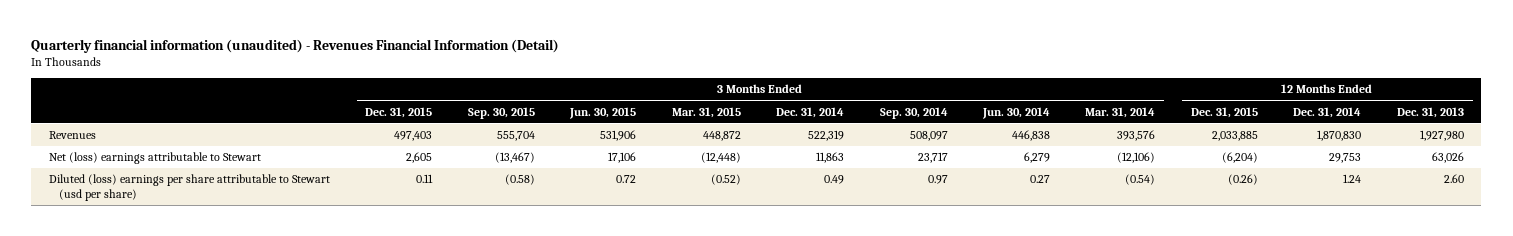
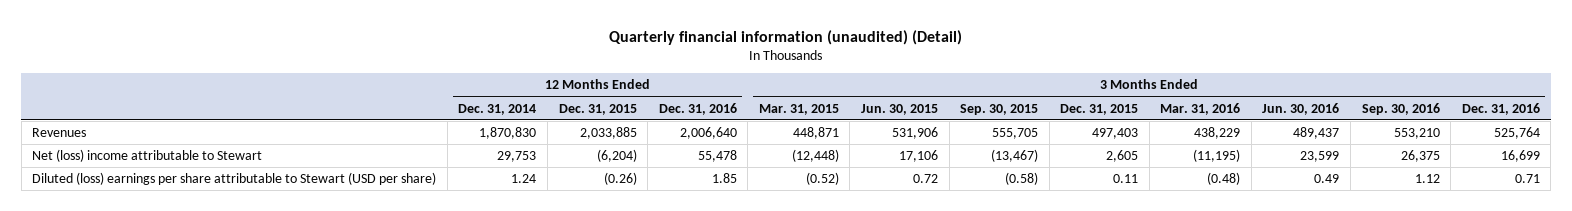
- Quarterly financial information (unaudited) - Revenues Financial Information (Detail)
+ Quarterly financial information (unaudited) (Detail)
- | 3 Months Ended Dec. 31, 2015 | 3 Months Ended Sep. 30, 2015 | 3 Months Ended Jun. 30, 2015 | 3 Months Ended Mar. 31, 2015 | 3 Months Ended Dec. 31, 2014 | 3 Months Ended Sep. 30, 2014 | 3 Months Ended Jun. 30, 2014 | 3 Months Ended Mar. 31, 2014 | 12 Months Ended Dec. 31, 2015 | 12 Months Ended Dec. 31, 2014 | 12 Months Ended Dec. 31, 2013
+ | 12 Months Ended Dec. 31, 2014 | 12 Months Ended Dec. 31, 2015 | 12 Months Ended Dec. 31, 2016 | 3 Months Ended Mar. 31, 2015 | 3 Months Ended Jun. 30, 2015 | 3 Months Ended Sep. 30, 2015 | 3 Months Ended Dec. 31, 2015 | 3 Months Ended Mar. 31, 2016 | 3 Months Ended Jun. 30, 2016 | 3 Months Ended Sep. 30, 2016 | 3 Months Ended Dec. 31, 2016
- Revenues | 497,403 | 555,704 | 531,906 | 448,872 | 522,319 | 508,097 | 446,838 | 393,576 | 2,033,885 | 1,870,830 | 1,927,980
- Net (loss) earnings attributable to Stewart | 2,605 | (13,467) | 17,106 | (12,448) | 11,863 | 23,717 | 6,279 | (12,106) | (6,204) | 29,753 | 63,026
- Diluted (loss) earnings per share attributable to Stewart (usd per share) | 0.11 | (0.58) | 0.72 | (0.52) | 0.49 | 0.97 | 0.27 | (0.54) | (0.26) | 1.24 | 2.60
+ Revenues | 1,870,830 | 2,033,885 | 2,006,640 | 448,871 | 531,906 | 555,705 | 497,403 | 438,229 | 489,437 | 553,210 | 525,764
+ Net (loss) income attributable to Stewart | 29,753 | (6,204) | 55,478 | (12,448) | 17,106 | (13,467) | 2,605 | (11,195) | 23,599 | 26,375 | 16,699
+ Diluted (loss) earnings per share attributable to Stewart (USD per share) | 1.24 | (0.26) | 1.85 | (0.52) | 0.72 | (0.58) | 0.11 | (0.48) | 0.49 | 1.12 | 0.71

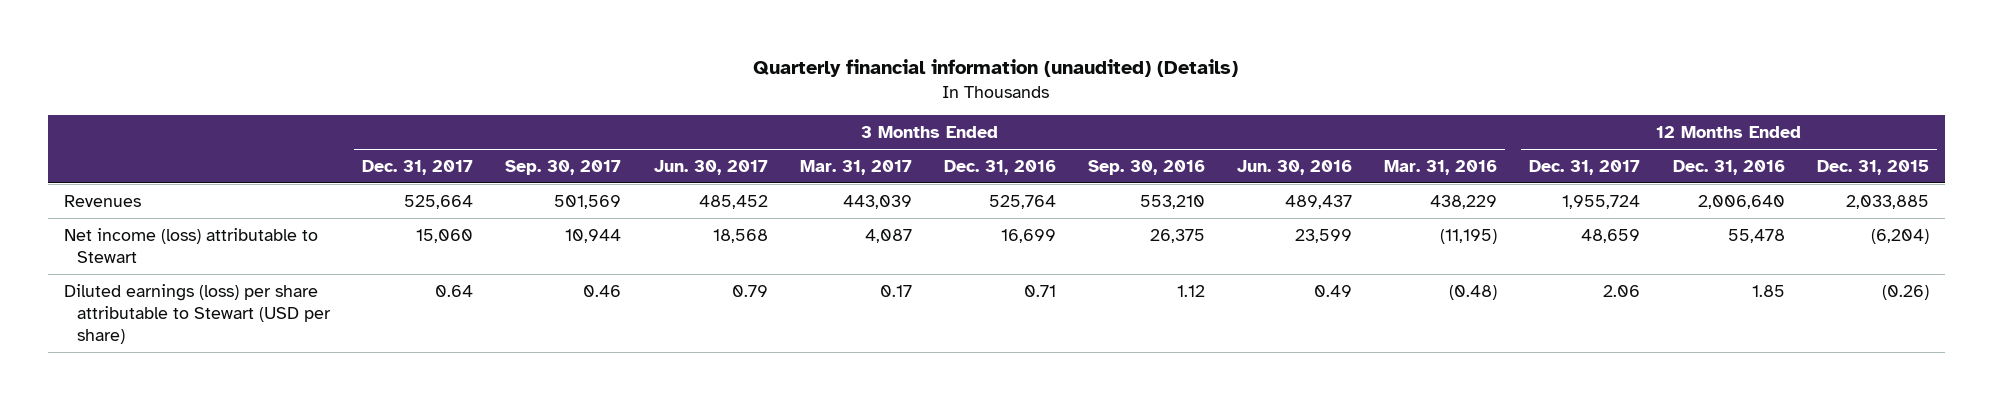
- Quarterly financial information (unaudited) (Detail)
+ Quarterly financial information (unaudited) (Details)
- | 12 Months Ended Dec. 31, 2014 | 12 Months Ended Dec. 31, 2015 | 12 Months Ended Dec. 31, 2016 | 3 Months Ended Mar. 31, 2015 | 3 Months Ended Jun. 30, 2015 | 3 Months Ended Sep. 30, 2015 | 3 Months Ended Dec. 31, 2015 | 3 Months Ended Mar. 31, 2016 | 3 Months Ended Jun. 30, 2016 | 3 Months Ended Sep. 30, 2016 | 3 Months Ended Dec. 31, 2016
+ | 3 Months Ended Dec. 31, 2017 | 3 Months Ended Sep. 30, 2017 | 3 Months Ended Jun. 30, 2017 | 3 Months Ended Mar. 31, 2017 | 3 Months Ended Dec. 31, 2016 | 3 Months Ended Sep. 30, 2016 | 3 Months Ended Jun. 30, 2016 | 3 Months Ended Mar. 31, 2016 | 12 Months Ended Dec. 31, 2017 | 12 Months Ended Dec. 31, 2016 | 12 Months Ended Dec. 31, 2015
- Net (loss) income attributable to Stewart | 29,753 | (6,204) | 55,478 | (12,448) | 17,106 | (13,467) | 2,605 | (11,195) | 23,599 | 26,375 | 16,699
- Diluted (loss) earnings per share attributable to Stewart (USD per share) | 1.24 | (0.26) | 1.85 | (0.52) | 0.72 | (0.58) | 0.11 | (0.48) | 0.49 | 1.12 | 0.71
+ Net income (loss) attributable to Stewart | 15,060 | 10,944 | 18,568 | 4,087 | 16,699 | 26,375 | 23,599 | (11,195) | 48,659 | 55,478 | (6,204)
+ Diluted earnings (loss) per share attributable to Stewart (USD per share) | 0.64 | 0.46 | 0.79 | 0.17 | 0.71 | 1.12 | 0.49 | (0.48) | 2.06 | 1.85 | (0.26)

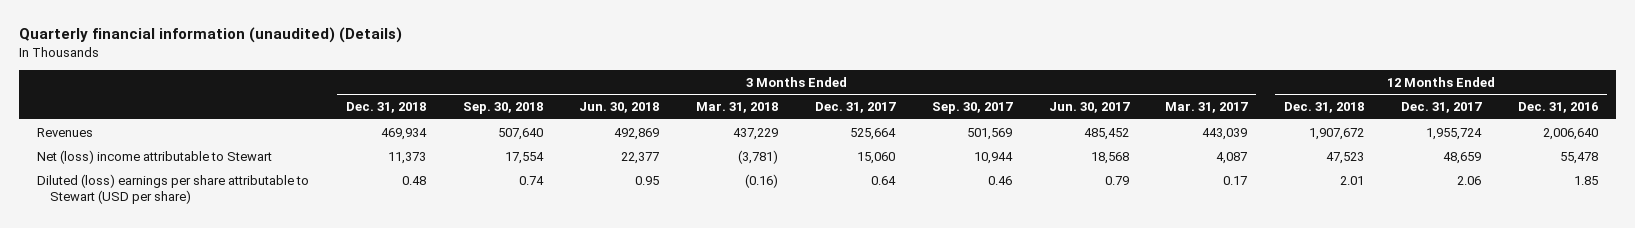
- | 3 Months Ended Dec. 31, 2017 | 3 Months Ended Sep. 30, 2017 | 3 Months Ended Jun. 30, 2017 | 3 Months Ended Mar. 31, 2017 | 3 Months Ended Dec. 31, 2016 | 3 Months Ended Sep. 30, 2016 | 3 Months Ended Jun. 30, 2016 | 3 Months Ended Mar. 31, 2016 | 12 Months Ended Dec. 31, 2017 | 12 Months Ended Dec. 31, 2016 | 12 Months Ended Dec. 31, 2015
+ | 3 Months Ended Dec. 31, 2018 | 3 Months Ended Sep. 30, 2018 | 3 Months Ended Jun. 30, 2018 | 3 Months Ended Mar. 31, 2018 | 3 Months Ended Dec. 31, 2017 | 3 Months Ended Sep. 30, 2017 | 3 Months Ended Jun. 30, 2017 | 3 Months Ended Mar. 31, 2017 | 12 Months Ended Dec. 31, 2018 | 12 Months Ended Dec. 31, 2017 | 12 Months Ended Dec. 31, 2016
- Net income (loss) attributable to Stewart | 15,060 | 10,944 | 18,568 | 4,087 | 16,699 | 26,375 | 23,599 | (11,195) | 48,659 | 55,478 | (6,204)
- Diluted earnings (loss) per share attributable to Stewart (USD per share) | 0.64 | 0.46 | 0.79 | 0.17 | 0.71 | 1.12 | 0.49 | (0.48) | 2.06 | 1.85 | (0.26)
+ Net (loss) income attributable to Stewart | 11,373 | 17,554 | 22,377 | (3,781) | 15,060 | 10,944 | 18,568 | 4,087 | 47,523 | 48,659 | 55,478
+ Diluted (loss) earnings per share attributable to Stewart (USD per share) | 0.48 | 0.74 | 0.95 | (0.16) | 0.64 | 0.46 | 0.79 | 0.17 | 2.01 | 2.06 | 1.85

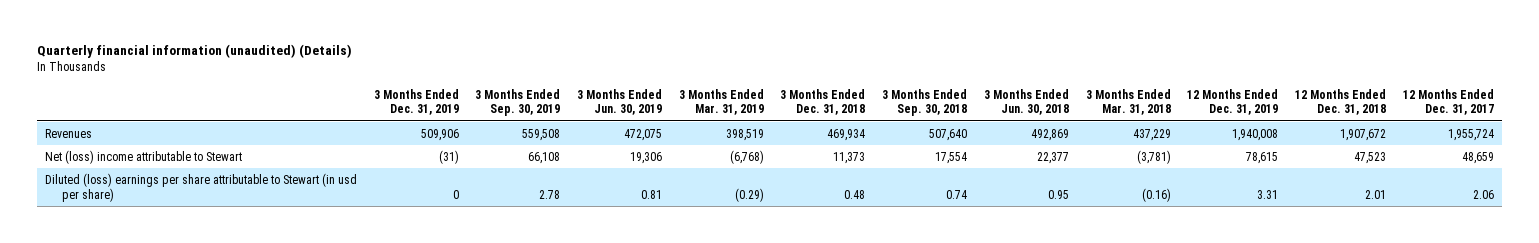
- | 3 Months Ended Dec. 31, 2018 | 3 Months Ended Sep. 30, 2018 | 3 Months Ended Jun. 30, 2018 | 3 Months Ended Mar. 31, 2018 | 3 Months Ended Dec. 31, 2017 | 3 Months Ended Sep. 30, 2017 | 3 Months Ended Jun. 30, 2017 | 3 Months Ended Mar. 31, 2017 | 12 Months Ended Dec. 31, 2018 | 12 Months Ended Dec. 31, 2017 | 12 Months Ended Dec. 31, 2016
+ | 3 Months Ended Dec. 31, 2019 | 3 Months Ended Sep. 30, 2019 | 3 Months Ended Jun. 30, 2019 | 3 Months Ended Mar. 31, 2019 | 3 Months Ended Dec. 31, 2018 | 3 Months Ended Sep. 30, 2018 | 3 Months Ended Jun. 30, 2018 | 3 Months Ended Mar. 31, 2018 | 12 Months Ended Dec. 31, 2019 | 12 Months Ended Dec. 31, 2018 | 12 Months Ended Dec. 31, 2017
- Diluted (loss) earnings per share attributable to Stewart (USD per share) | 0.48 | 0.74 | 0.95 | (0.16) | 0.64 | 0.46 | 0.79 | 0.17 | 2.01 | 2.06 | 1.85
+ Diluted (loss) earnings per share attributable to Stewart (in usd per share) | 0 | 2.78 | 0.81 | (0.29) | 0.48 | 0.74 | 0.95 | (0.16) | 3.31 | 2.01 | 2.06

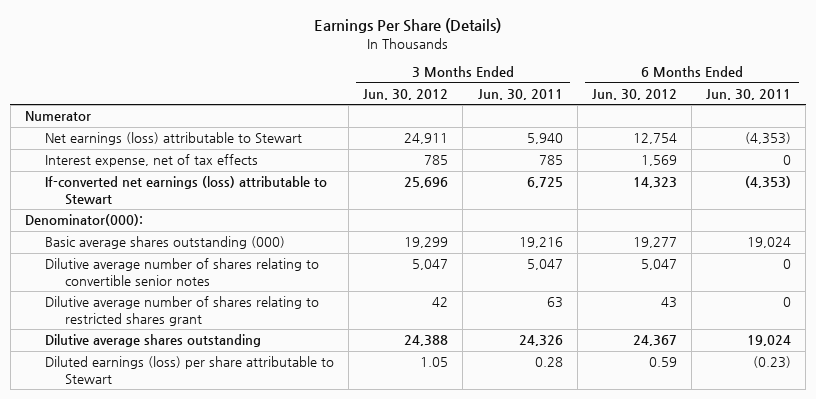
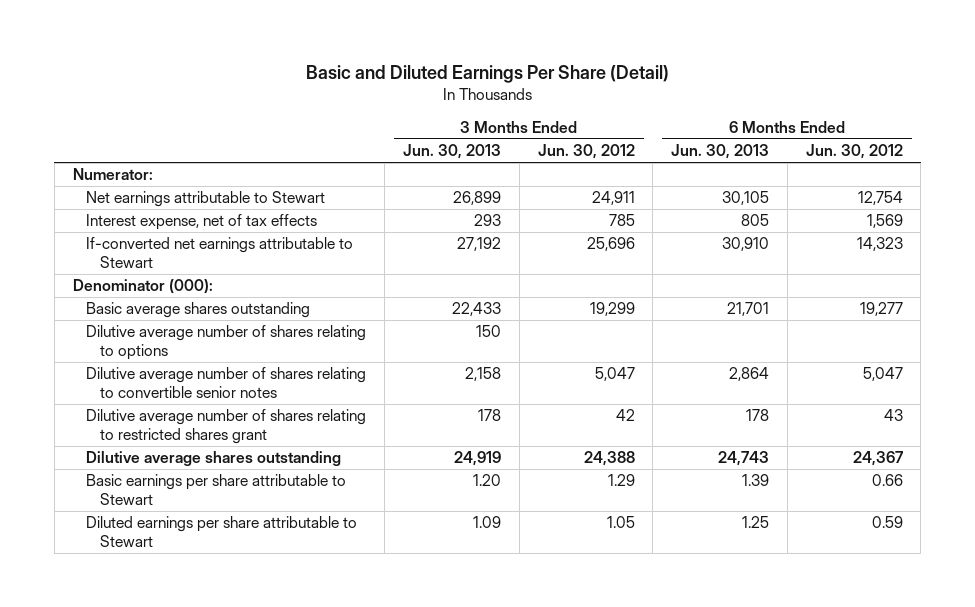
- Earnings Per Share (Details)
+ Basic and Diluted Earnings Per Share (Detail)
- | 3 Months Ended Jun. 30, 2012 | 3 Months Ended Jun. 30, 2011 | 6 Months Ended Jun. 30, 2012 | 6 Months Ended Jun. 30, 2011
+ | 3 Months Ended Jun. 30, 2013 | 3 Months Ended Jun. 30, 2012 | 6 Months Ended Jun. 30, 2013 | 6 Months Ended Jun. 30, 2012
- Numerator
- Net earnings (loss) attributable to Stewart | 24,911 | 5,940 | 12,754 | (4,353)
+ Numerator:
+ Net earnings attributable to Stewart | 26,899 | 24,911 | 30,105 | 12,754
- If-converted net earnings (loss) attributable to Stewart | 25,696 | 6,725 | 14,323 | (4,353)
- Denominator(000):
- Basic average shares outstanding (000) | 19,299 | 19,216 | 19,277 | 19,024
+ If-converted net earnings attributable to Stewart | 27,192 | 25,696 | 30,910 | 14,323
+ Denominator (000):
+ Basic average shares outstanding | 22,433 | 19,299 | 21,701 | 19,277
+ Dilutive average number of shares relating to options | 150 | | |
- Diluted earnings (loss) per share attributable to Stewart | 1.05 | 0.28 | 0.59 | (0.23)
+ Basic earnings per share attributable to Stewart | 1.20 | 1.29 | 1.39 | 0.66
+ Diluted earnings per share attributable to Stewart | 1.09 | 1.05 | 1.25 | 0.59

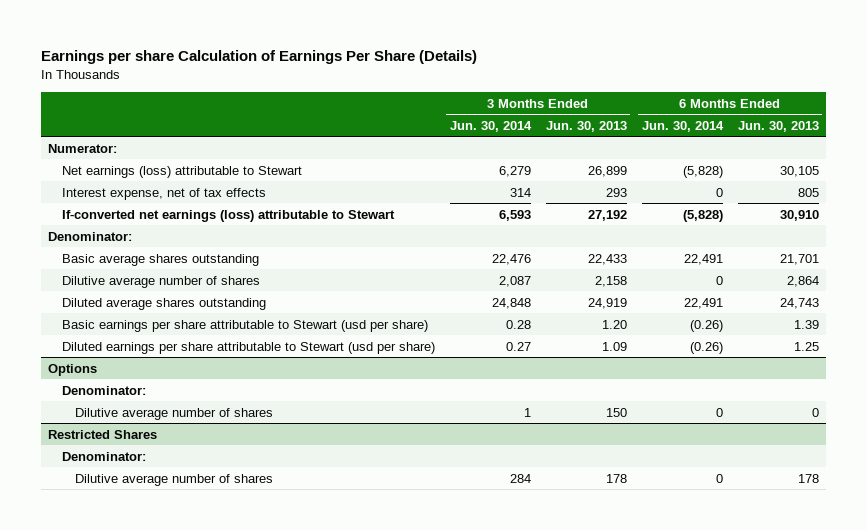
- Basic and Diluted Earnings Per Share (Detail)
+ Earnings per share Calculation of Earnings Per Share (Details)
- | 3 Months Ended Jun. 30, 2013 | 3 Months Ended Jun. 30, 2012 | 6 Months Ended Jun. 30, 2013 | 6 Months Ended Jun. 30, 2012
+ | 3 Months Ended Jun. 30, 2014 | 3 Months Ended Jun. 30, 2013 | 6 Months Ended Jun. 30, 2014 | 6 Months Ended Jun. 30, 2013
- Net earnings attributable to Stewart | 26,899 | 24,911 | 30,105 | 12,754
+ Net earnings (loss) attributable to Stewart | 6,279 | 26,899 | (5,828) | 30,105
- If-converted net earnings attributable to Stewart | 27,192 | 25,696 | 30,910 | 14,323
- Denominator (000):
+ If-converted net earnings (loss) attributable to Stewart | 6,593 | 27,192 | (5,828) | 30,910
+ Denominator:
- Dilutive average number of shares relating to options | 150 | | |
- Dilutive average number of shares relating to convertible senior notes | 2,158 | 5,047 | 2,864 | 5,047
- Dilutive average number of shares relating to restricted shares grant | 178 | 42 | 178 | 43
- Dilutive average shares outstanding | 24,919 | 24,388 | 24,743 | 24,367
- Basic earnings per share attributable to Stewart | 1.20 | 1.29 | 1.39 | 0.66
- Diluted earnings per share attributable to Stewart | 1.09 | 1.05 | 1.25 | 0.59
+ Dilutive average number of shares | 2,087 | 2,158 | 0 | 2,864
+ Diluted average shares outstanding | 24,848 | 24,919 | 22,491 | 24,743
+ Basic earnings per share attributable to Stewart (usd per share) | 0.28 | 1.20 | (0.26) | 1.39
+ Diluted earnings per share attributable to Stewart (usd per share) | 0.27 | 1.09 | (0.26) | 1.25
+ Options
+ Denominator:
+ Dilutive average number of shares | 1 | 150 | 0 | 0
+ Restricted Shares
+ Denominator:
+ Dilutive average number of shares | 284 | 178 | 0 | 178

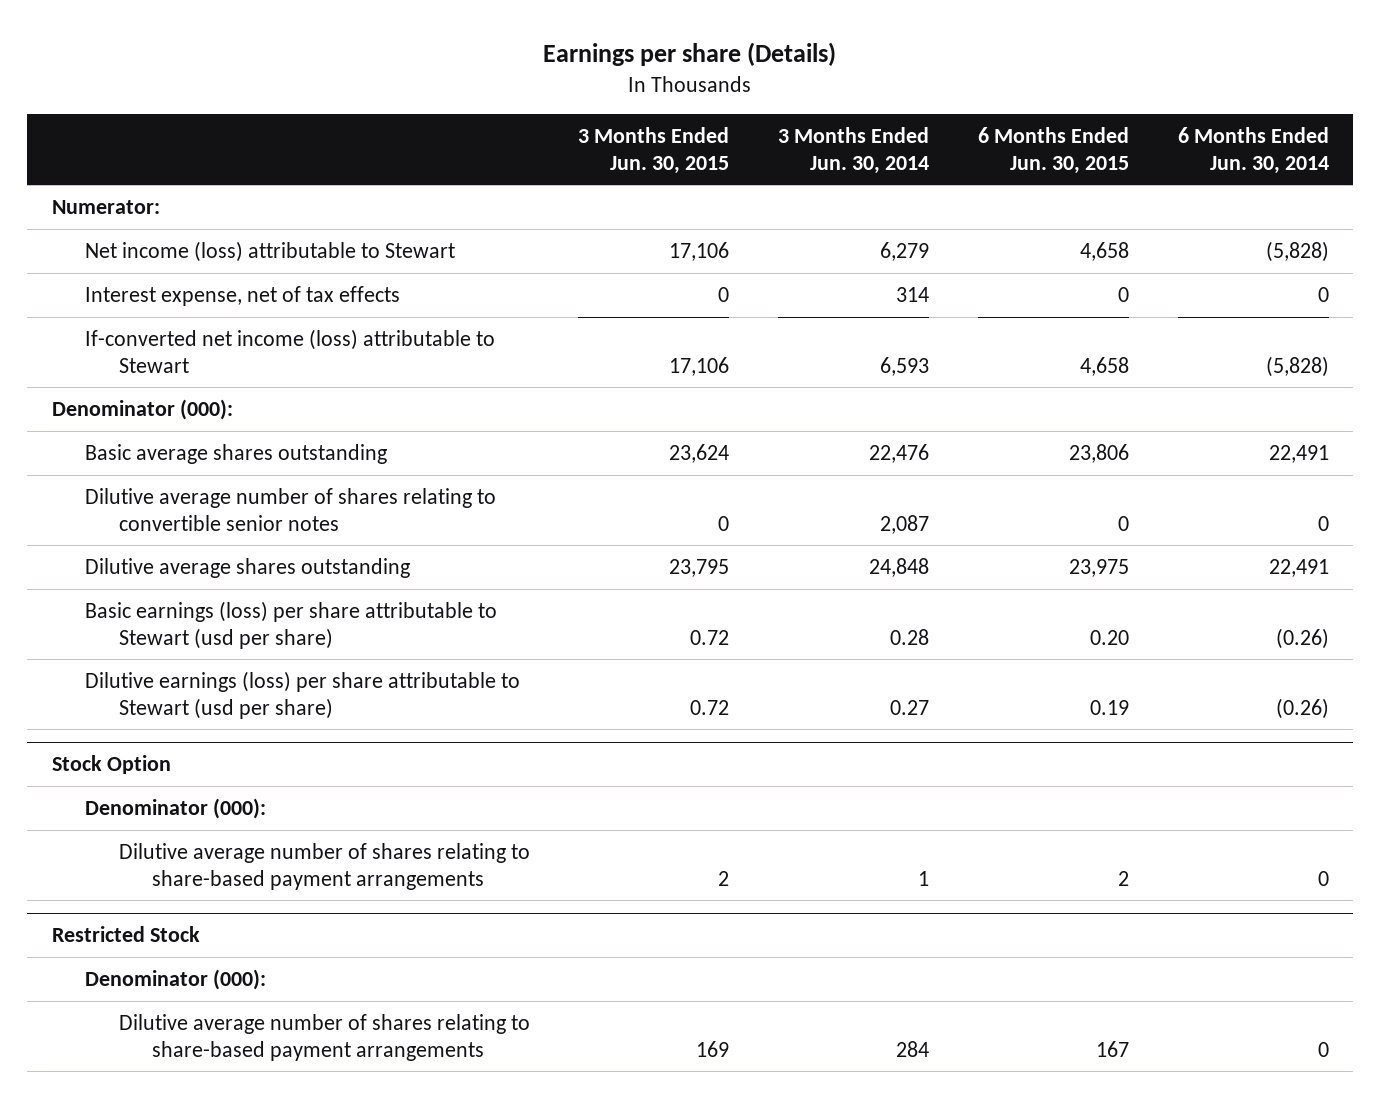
- Earnings per share Calculation of Earnings Per Share (Details)
+ Earnings per share (Details)
- | 3 Months Ended Jun. 30, 2014 | 3 Months Ended Jun. 30, 2013 | 6 Months Ended Jun. 30, 2014 | 6 Months Ended Jun. 30, 2013
+ | 3 Months Ended Jun. 30, 2015 | 3 Months Ended Jun. 30, 2014 | 6 Months Ended Jun. 30, 2015 | 6 Months Ended Jun. 30, 2014
- Net earnings (loss) attributable to Stewart | 6,279 | 26,899 | (5,828) | 30,105
+ Net income (loss) attributable to Stewart | 17,106 | 6,279 | 4,658 | (5,828)
- If-converted net earnings (loss) attributable to Stewart | 6,593 | 27,192 | (5,828) | 30,910
- Denominator:
+ If-converted net income (loss) attributable to Stewart | 17,106 | 6,593 | 4,658 | (5,828)
+ Denominator (000):
- Dilutive average number of shares | 2,087 | 2,158 | 0 | 2,864
- Diluted average shares outstanding | 24,848 | 24,919 | 22,491 | 24,743
- Basic earnings per share attributable to Stewart (usd per share) | 0.28 | 1.20 | (0.26) | 1.39
- Diluted earnings per share attributable to Stewart (usd per share) | 0.27 | 1.09 | (0.26) | 1.25
- Options
- Denominator:
- Dilutive average number of shares | 1 | 150 | 0 | 0
- Restricted Shares
- Denominator:
- Dilutive average number of shares | 284 | 178 | 0 | 178
+ Dilutive average number of shares relating to convertible senior notes | 0 | 2,087 | 0 | 0
+ Dilutive average shares outstanding | 23,795 | 24,848 | 23,975 | 22,491
+ Basic earnings (loss) per share attributable to Stewart (usd per share) | 0.72 | 0.28 | 0.20 | (0.26)
+ Dilutive earnings (loss) per share attributable to Stewart (usd per share) | 0.72 | 0.27 | 0.19 | (0.26)
+ Stock Option
+ Denominator (000):
+ Dilutive average number of shares relating to share-based payment arrangements | 2 | 1 | 2 | 0
+ Restricted Stock
+ Denominator (000):
+ Dilutive average number of shares relating to share-based payment arrangements | 169 | 284 | 167 | 0

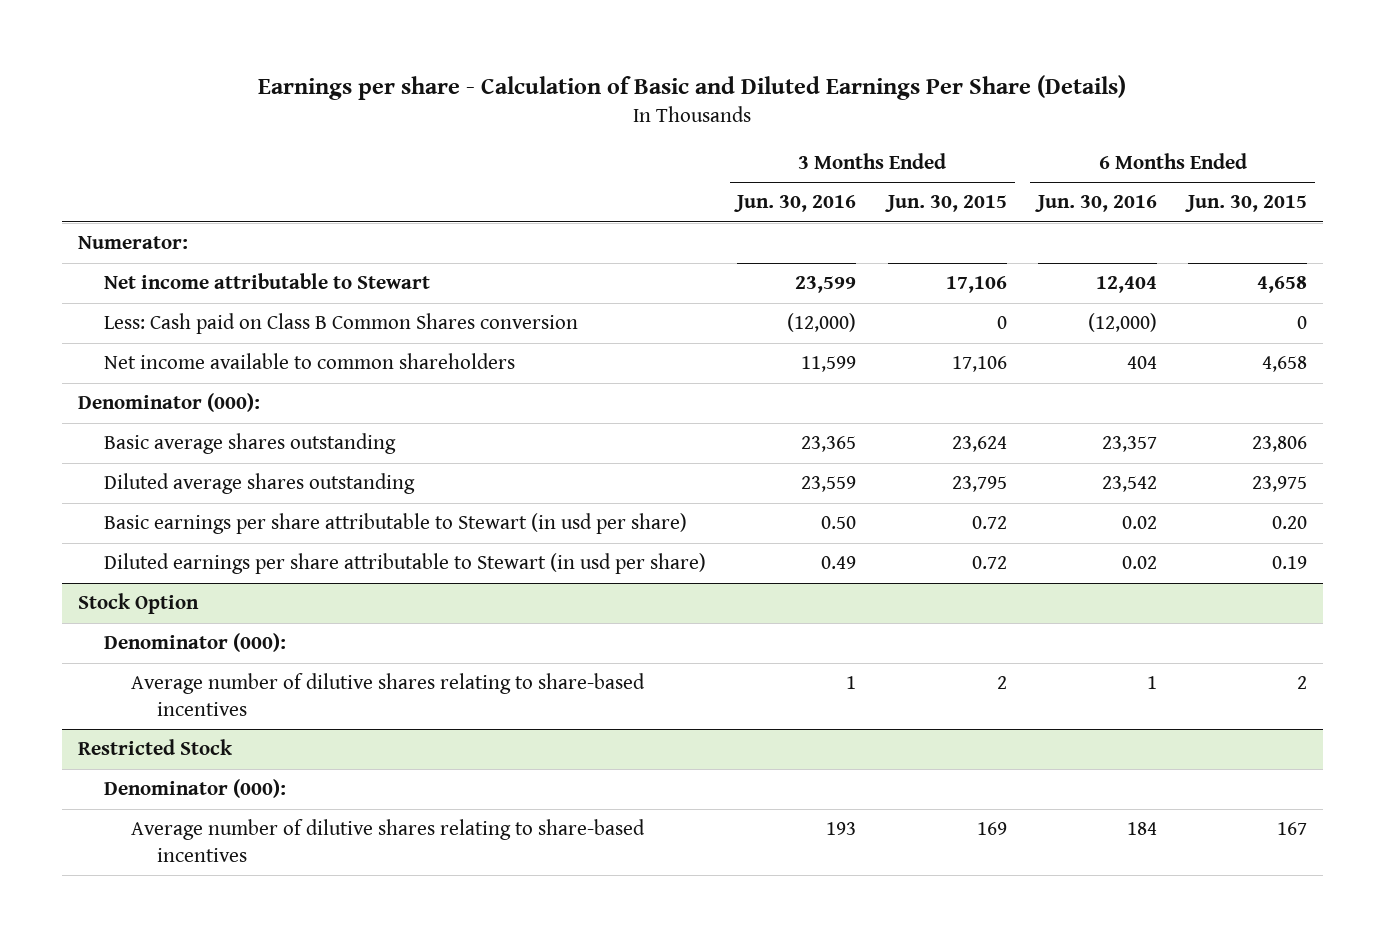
- Earnings per share (Details)
+ Earnings per share - Calculation of Basic and Diluted Earnings Per Share (Details)
- | 3 Months Ended Jun. 30, 2015 | 3 Months Ended Jun. 30, 2014 | 6 Months Ended Jun. 30, 2015 | 6 Months Ended Jun. 30, 2014
+ | 3 Months Ended Jun. 30, 2016 | 3 Months Ended Jun. 30, 2015 | 6 Months Ended Jun. 30, 2016 | 6 Months Ended Jun. 30, 2015
- Net income (loss) attributable to Stewart | 17,106 | 6,279 | 4,658 | (5,828)
- Interest expense, net of tax effects | 0 | 314 | 0 | 0
- If-converted net income (loss) attributable to Stewart | 17,106 | 6,593 | 4,658 | (5,828)
+ Net income attributable to Stewart | 23,599 | 17,106 | 12,404 | 4,658
+ Less: Cash paid on Class B Common Shares conversion | (12,000) | 0 | (12,000) | 0
+ Net income available to common shareholders | 11,599 | 17,106 | 404 | 4,658
- Dilutive average number of shares relating to convertible senior notes | 0 | 2,087 | 0 | 0
- Dilutive average shares outstanding | 23,795 | 24,848 | 23,975 | 22,491
- Basic earnings (loss) per share attributable to Stewart (usd per share) | 0.72 | 0.28 | 0.20 | (0.26)
- Dilutive earnings (loss) per share attributable to Stewart (usd per share) | 0.72 | 0.27 | 0.19 | (0.26)
+ Diluted average shares outstanding | 23,559 | 23,795 | 23,542 | 23,975
+ Basic earnings per share attributable to Stewart (in usd per share) | 0.50 | 0.72 | 0.02 | 0.20
+ Diluted earnings per share attributable to Stewart (in usd per share) | 0.49 | 0.72 | 0.02 | 0.19
@ Stock Option
- Dilutive average number of shares relating to share-based payment arrangements | 2 | 1 | 2 | 0
+ Average number of dilutive shares relating to share-based incentives | 1 | 2 | 1 | 2
@ Restricted Stock
- Dilutive average number of shares relating to share-based payment arrangements | 169 | 284 | 167 | 0
+ Average number of dilutive shares relating to share-based incentives | 193 | 169 | 184 | 167

